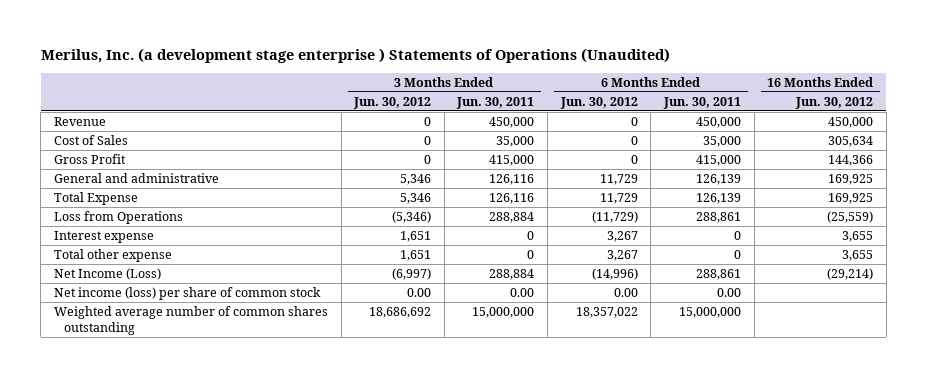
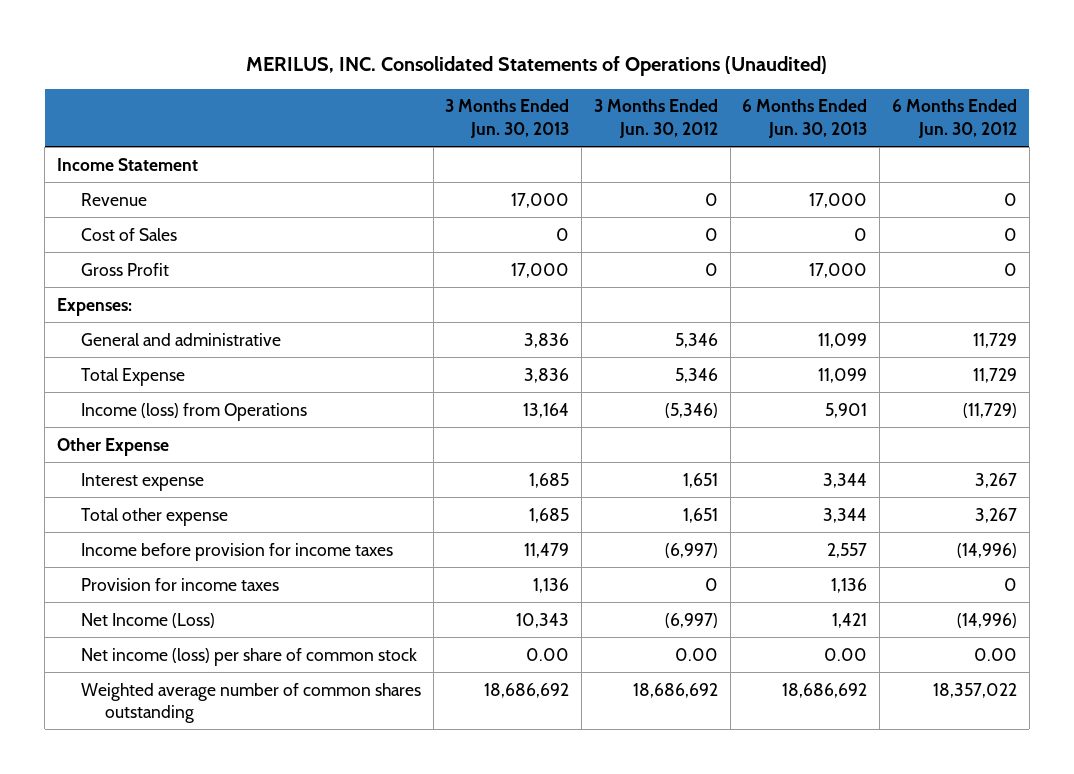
- Merilus, Inc. (a development stage enterprise ) Statements of Operations (Unaudited)
+ MERILUS, INC. Consolidated Statements of Operations (Unaudited)
- | 3 Months Ended Jun. 30, 2012 | 3 Months Ended Jun. 30, 2011 | 6 Months Ended Jun. 30, 2012 | 6 Months Ended Jun. 30, 2011 | 16 Months Ended Jun. 30, 2012
+ | 3 Months Ended Jun. 30, 2013 | 3 Months Ended Jun. 30, 2012 | 6 Months Ended Jun. 30, 2013 | 6 Months Ended Jun. 30, 2012
+ Income Statement
+ Expenses:
- Loss from Operations | (5,346) | 288,884 | (11,729) | 288,861 | (25,559)
+ Income (loss) from Operations | 13,164 | (5,346) | 5,901 | (11,729)
+ Other Expense
+ Income before provision for income taxes | 11,479 | (6,997) | 2,557 | (14,996)
+ Provision for income taxes | 1,136 | 0 | 1,136 | 0

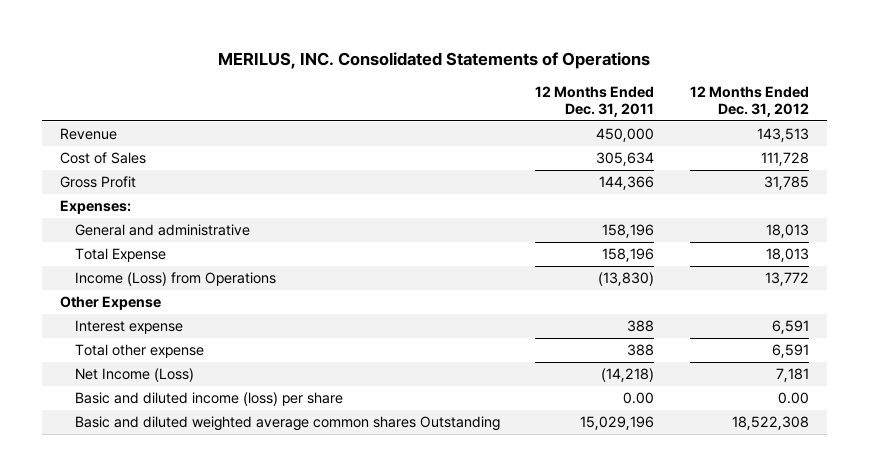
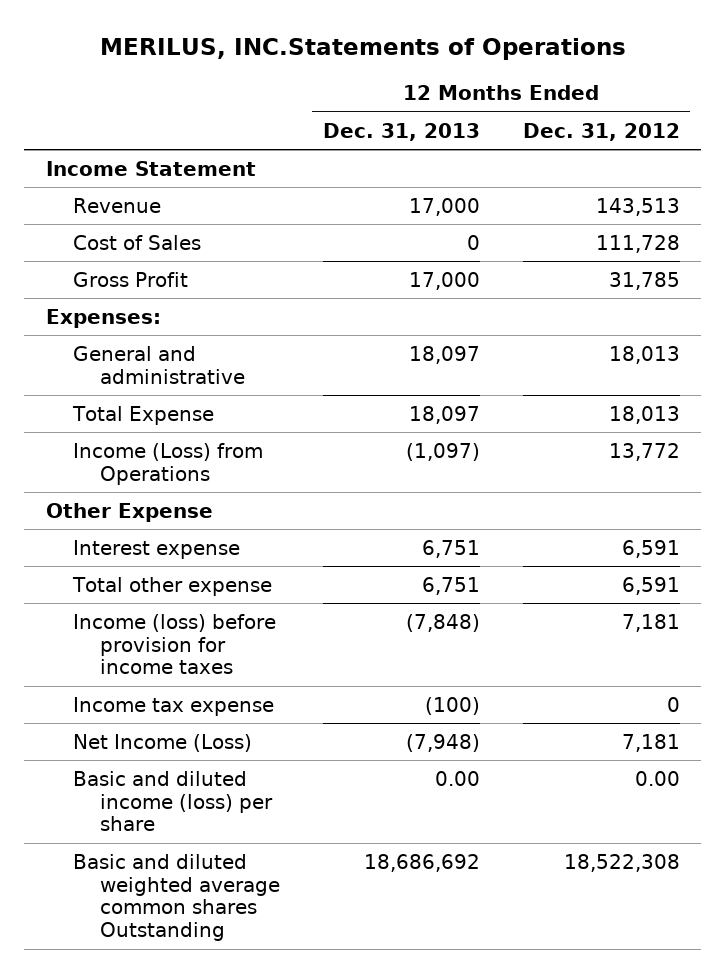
- MERILUS, INC. Consolidated Statements of Operations
+ MERILUS, INC.Statements of Operations
- | 12 Months Ended Dec. 31, 2011 | 12 Months Ended Dec. 31, 2012
+ | 12 Months Ended Dec. 31, 2013 | 12 Months Ended Dec. 31, 2012
+ Income Statement
+ Income (loss) before provision for income taxes | (7,848) | 7,181
+ Income tax expense | (100) | 0

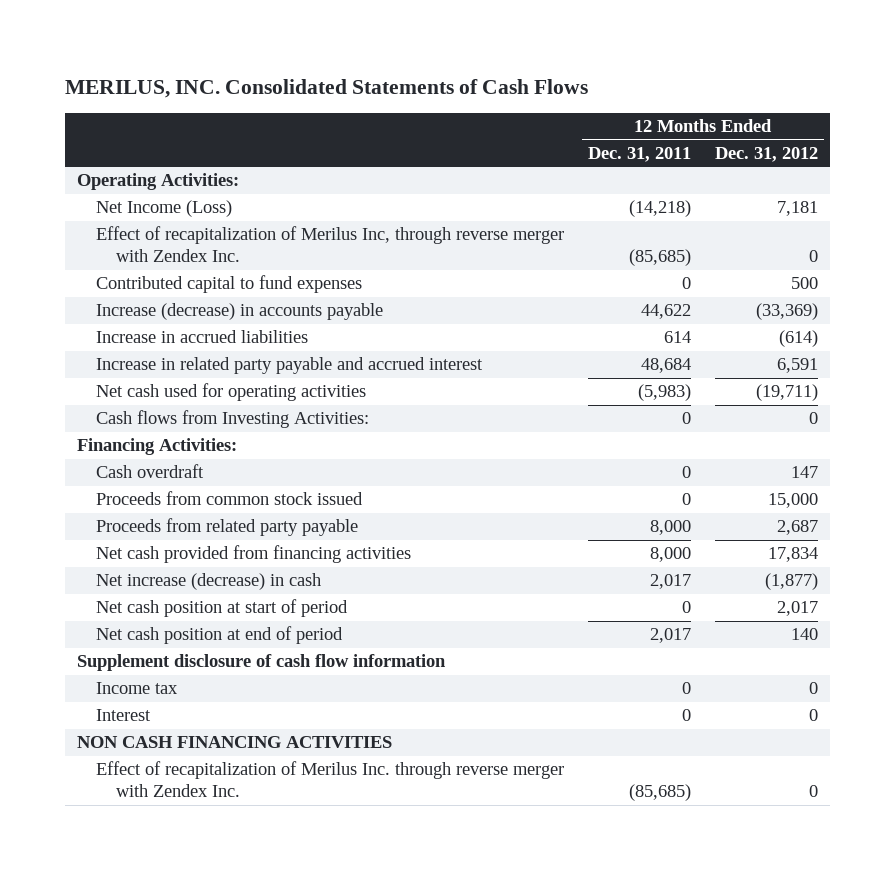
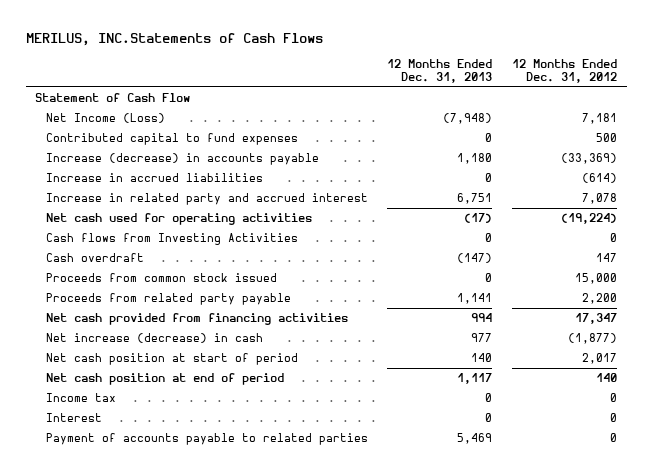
- MERILUS, INC. Consolidated Statements of Cash Flows
+ MERILUS, INC.Statements of Cash Flows
- | 12 Months Ended Dec. 31, 2011 | 12 Months Ended Dec. 31, 2012
+ | 12 Months Ended Dec. 31, 2013 | 12 Months Ended Dec. 31, 2012
- Operating Activities:
+ Statement of Cash Flow
- Effect of recapitalization of Merilus Inc, through reverse merger with Zendex Inc. | (85,685) | 0
- Increase in related party payable and accrued interest | 48,684 | 6,591
- Net cash used for operating activities | (5,983) | (19,711)
- Cash flows from Investing Activities: | 0 | 0
- Financing Activities:
+ Increase in related party and accrued interest | 6,751 | 7,078
+ Net cash used for operating activities | (17) | (19,224)
+ Cash flows from Investing Activities | 0 | 0
- Proceeds from related party payable | 8,000 | 2,687
- Net cash provided from financing activities | 8,000 | 17,834
+ Proceeds from related party payable | 1,141 | 2,200
+ Net cash provided from financing activities | 994 | 17,347
- Supplement disclosure of cash flow information
- NON CASH FINANCING ACTIVITIES
- Effect of recapitalization of Merilus Inc. through reverse merger with Zendex Inc. | (85,685) | 0
+ Payment of accounts payable to related parties | 5,469 | 0

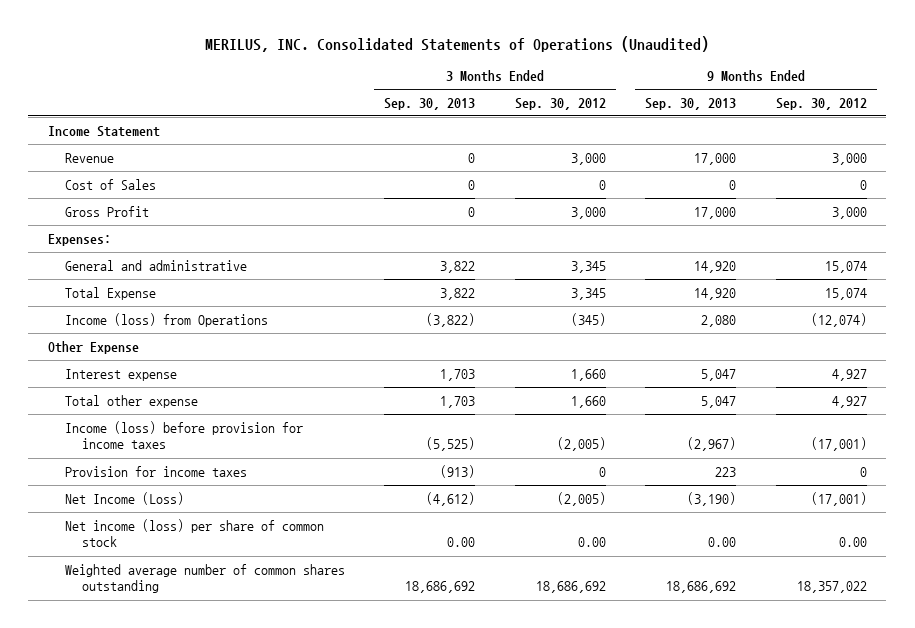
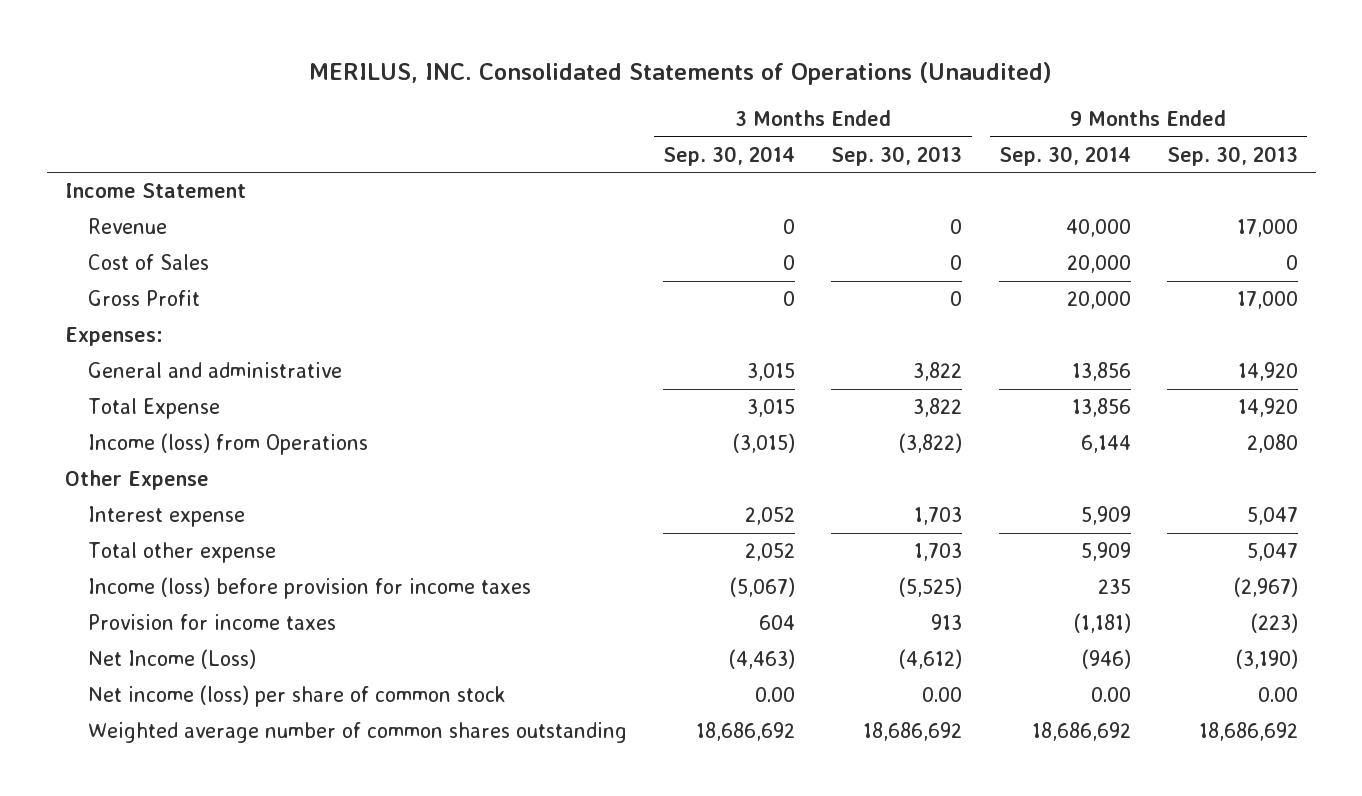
- | 3 Months Ended Sep. 30, 2013 | 3 Months Ended Sep. 30, 2012 | 9 Months Ended Sep. 30, 2013 | 9 Months Ended Sep. 30, 2012
+ | 3 Months Ended Sep. 30, 2014 | 3 Months Ended Sep. 30, 2013 | 9 Months Ended Sep. 30, 2014 | 9 Months Ended Sep. 30, 2013
- Provision for income taxes | (913) | 0 | 223 | 0
+ Provision for income taxes | 604 | 913 | (1,181) | (223)

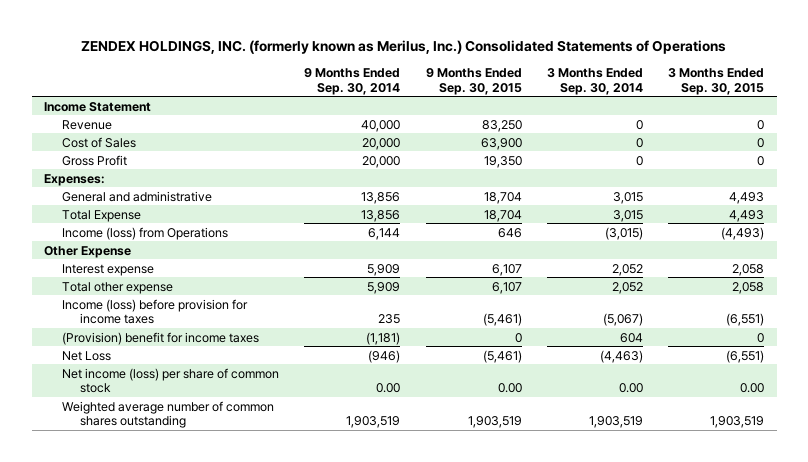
- MERILUS, INC. Consolidated Statements of Operations (Unaudited)
+ ZENDEX HOLDINGS, INC. (formerly known as Merilus, Inc.) Consolidated Statements of Operations
- | 3 Months Ended Sep. 30, 2014 | 3 Months Ended Sep. 30, 2013 | 9 Months Ended Sep. 30, 2014 | 9 Months Ended Sep. 30, 2013
+ | 9 Months Ended Sep. 30, 2014 | 9 Months Ended Sep. 30, 2015 | 3 Months Ended Sep. 30, 2014 | 3 Months Ended Sep. 30, 2015
- Provision for income taxes | 604 | 913 | (1,181) | (223)
- Net Income (Loss) | (4,463) | (4,612) | (946) | (3,190)
+ (Provision) benefit for income taxes | (1,181) | 0 | 604 | 0
+ Net Loss | (946) | (5,461) | (4,463) | (6,551)
- Weighted average number of common shares outstanding | 18,686,692 | 18,686,692 | 18,686,692 | 18,686,692
+ Weighted average number of common shares outstanding | 1,903,519 | 1,903,519 | 1,903,519 | 1,903,519

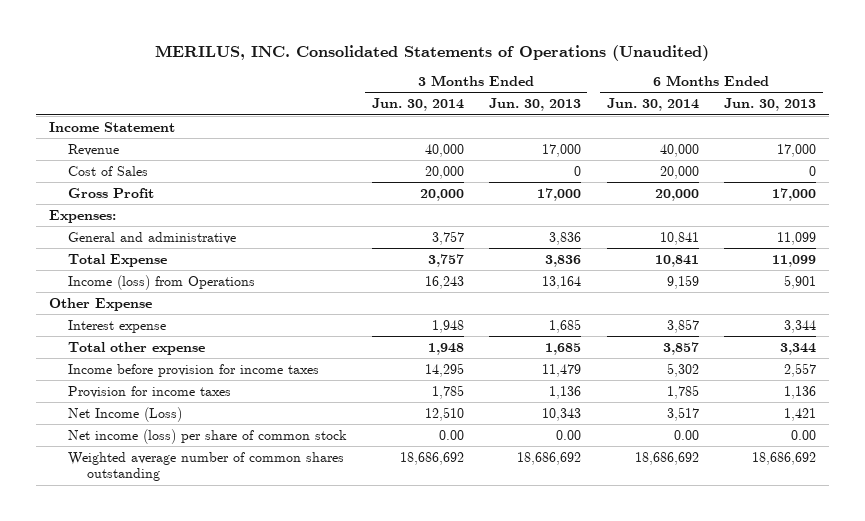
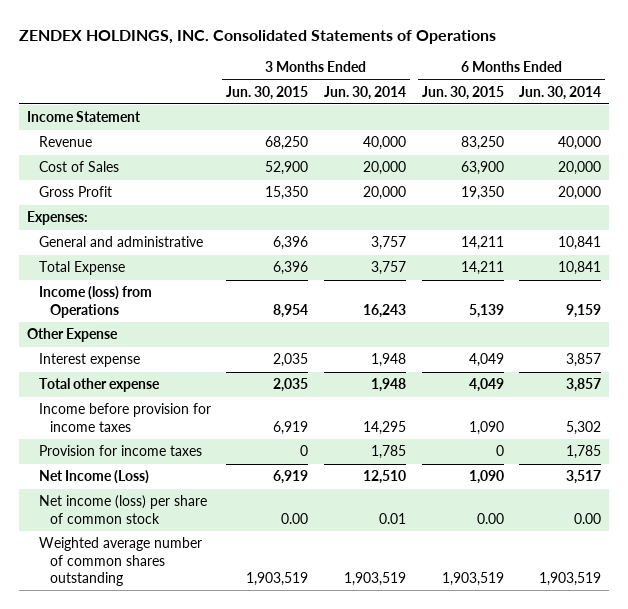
- MERILUS, INC. Consolidated Statements of Operations (Unaudited)
+ ZENDEX HOLDINGS, INC. Consolidated Statements of Operations
- | 3 Months Ended Jun. 30, 2014 | 3 Months Ended Jun. 30, 2013 | 6 Months Ended Jun. 30, 2014 | 6 Months Ended Jun. 30, 2013
+ | 3 Months Ended Jun. 30, 2015 | 3 Months Ended Jun. 30, 2014 | 6 Months Ended Jun. 30, 2015 | 6 Months Ended Jun. 30, 2014
- Net income (loss) per share of common stock | 0.00 | 0.00 | 0.00 | 0.00
- Weighted average number of common shares outstanding | 18,686,692 | 18,686,692 | 18,686,692 | 18,686,692
+ Net income (loss) per share of common stock | 0.00 | 0.01 | 0.00 | 0.00
+ Weighted average number of common shares outstanding | 1,903,519 | 1,903,519 | 1,903,519 | 1,903,519

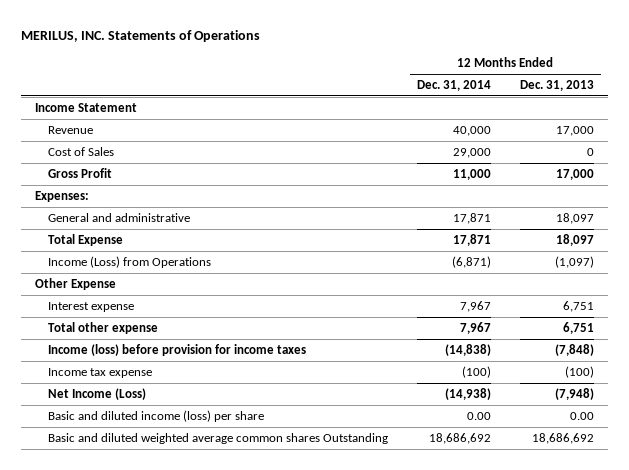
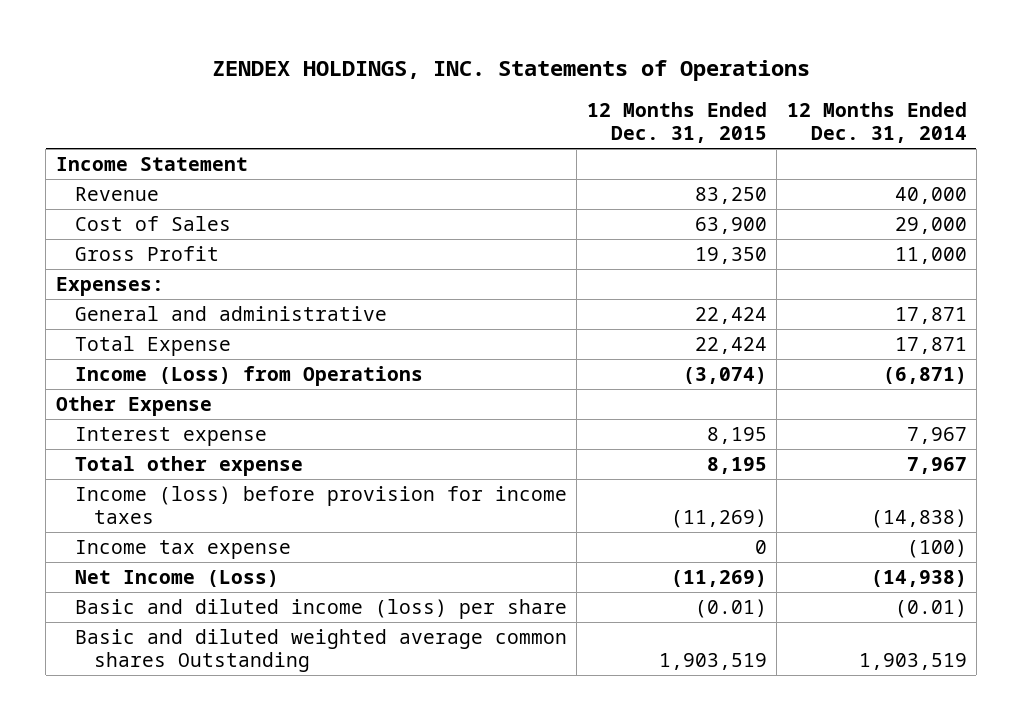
- MERILUS, INC. Statements of Operations
+ ZENDEX HOLDINGS, INC. Statements of Operations
- | 12 Months Ended Dec. 31, 2014 | 12 Months Ended Dec. 31, 2013
+ | 12 Months Ended Dec. 31, 2015 | 12 Months Ended Dec. 31, 2014
- Basic and diluted income (loss) per share | 0.00 | 0.00
- Basic and diluted weighted average common shares Outstanding | 18,686,692 | 18,686,692
+ Basic and diluted income (loss) per share | (0.01) | (0.01)
+ Basic and diluted weighted average common shares Outstanding | 1,903,519 | 1,903,519

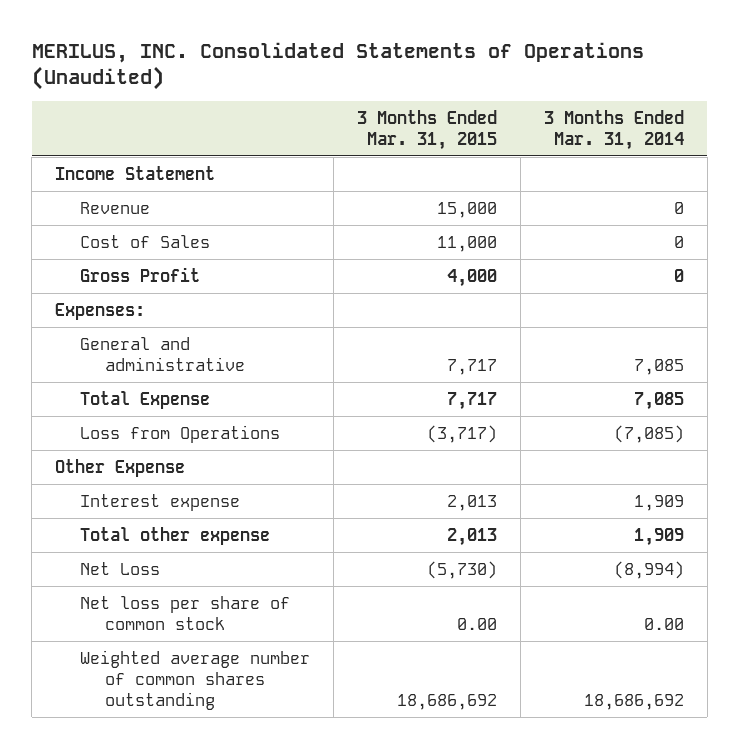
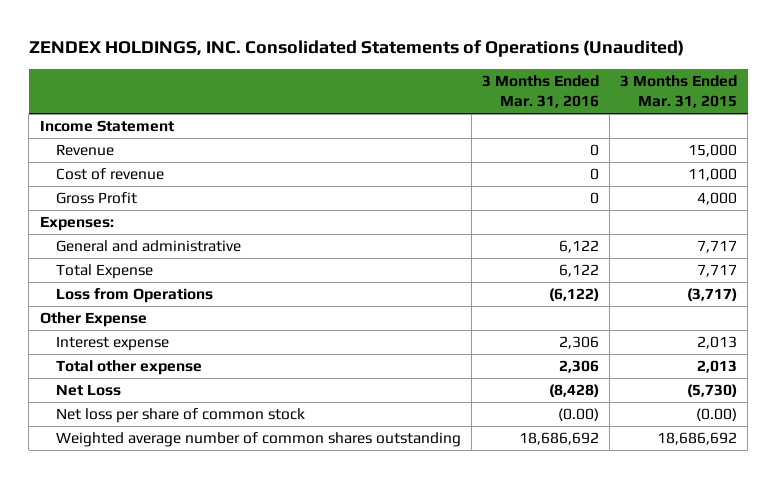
- MERILUS, INC. Consolidated Statements of Operations (Unaudited)
+ ZENDEX HOLDINGS, INC. Consolidated Statements of Operations (Unaudited)
- | 3 Months Ended Mar. 31, 2015 | 3 Months Ended Mar. 31, 2014
+ | 3 Months Ended Mar. 31, 2016 | 3 Months Ended Mar. 31, 2015
- Cost of Sales | 11,000 | 0
+ Cost of revenue | 0 | 11,000
- Net loss per share of common stock | 0.00 | 0.00
+ Net loss per share of common stock | (0.00) | (0.00)

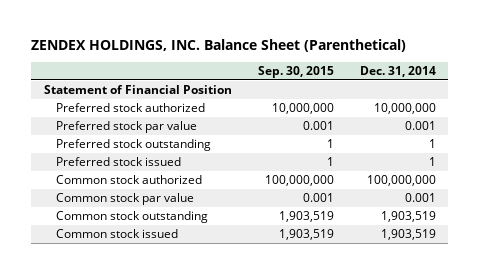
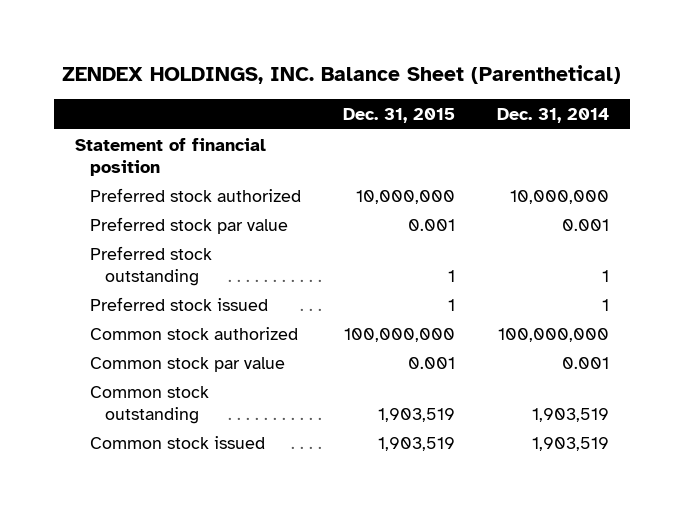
- | Sep. 30, 2015 | Dec. 31, 2014
+ | Dec. 31, 2015 | Dec. 31, 2014
- Statement of Financial Position
+ Statement of financial position

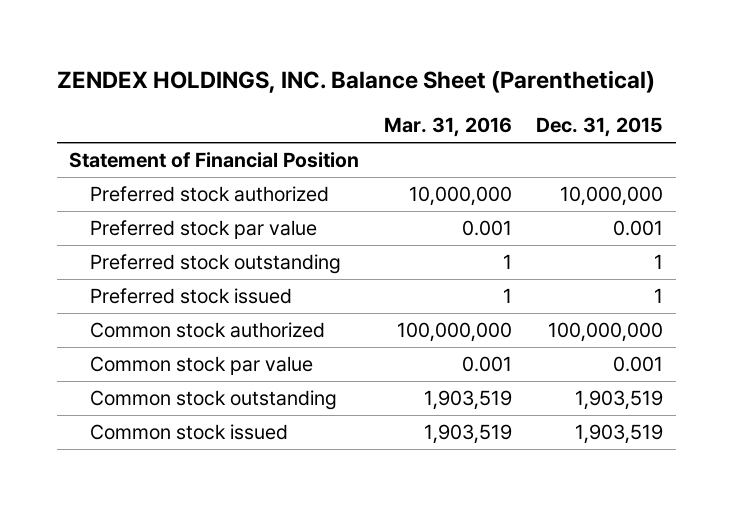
- | Dec. 31, 2015 | Dec. 31, 2014
+ | Mar. 31, 2016 | Dec. 31, 2015
- Statement of financial position
+ Statement of Financial Position

